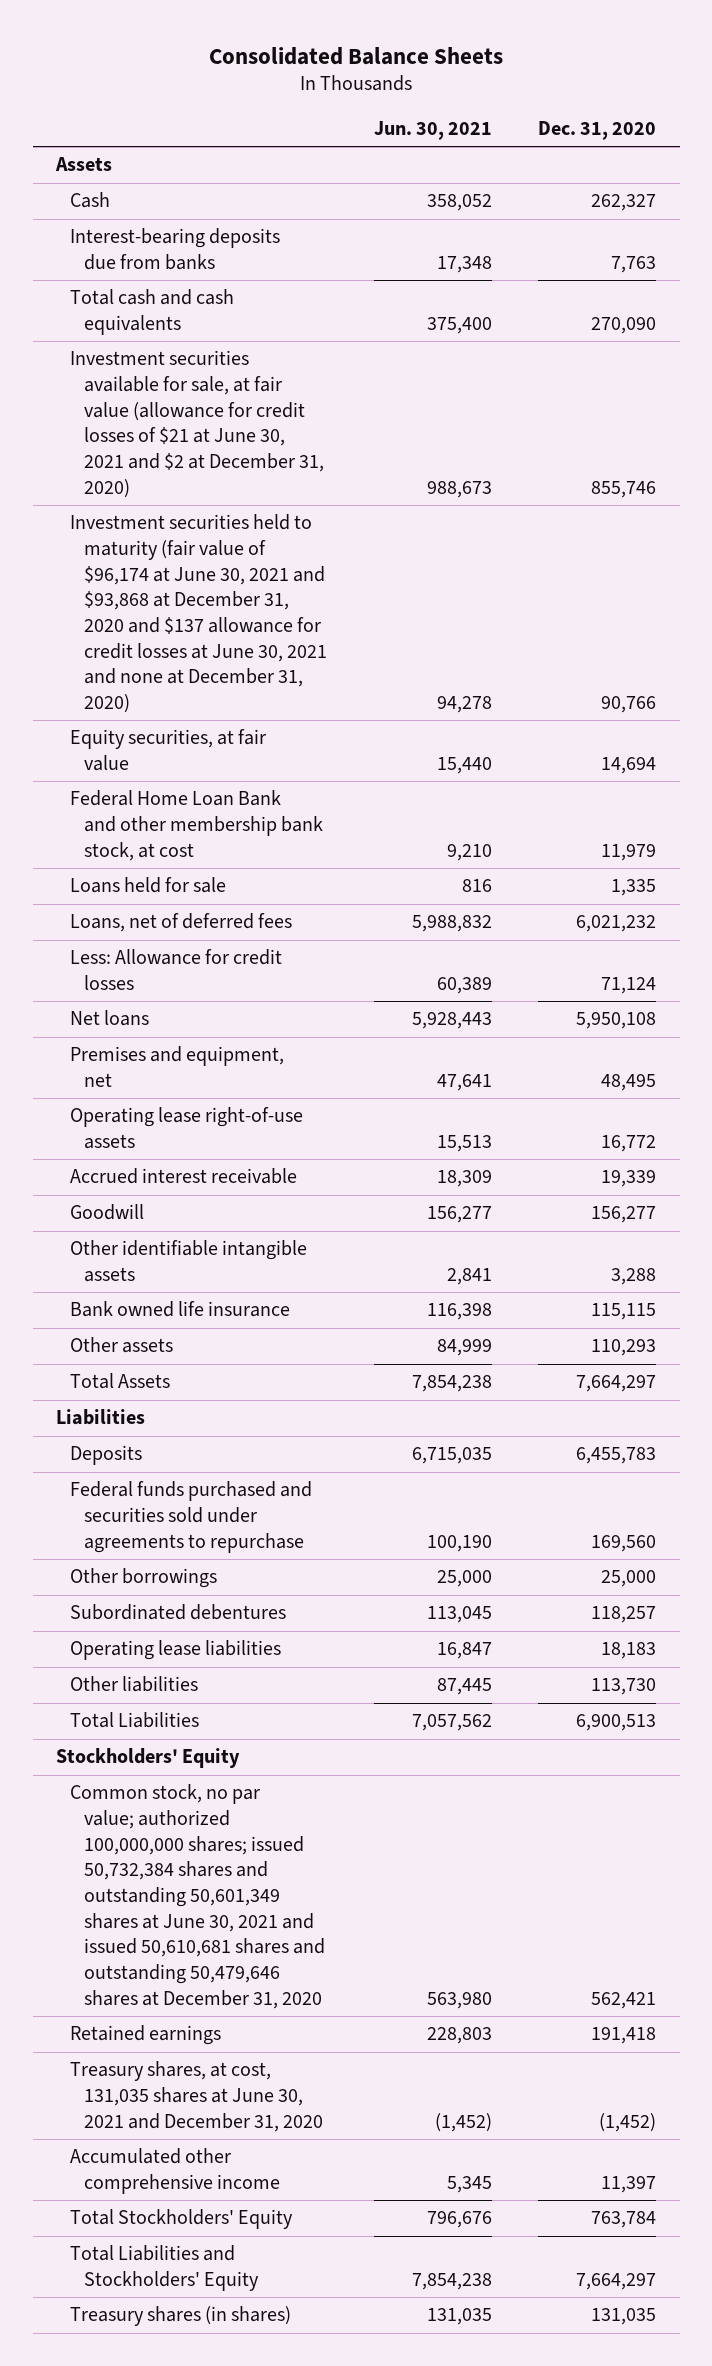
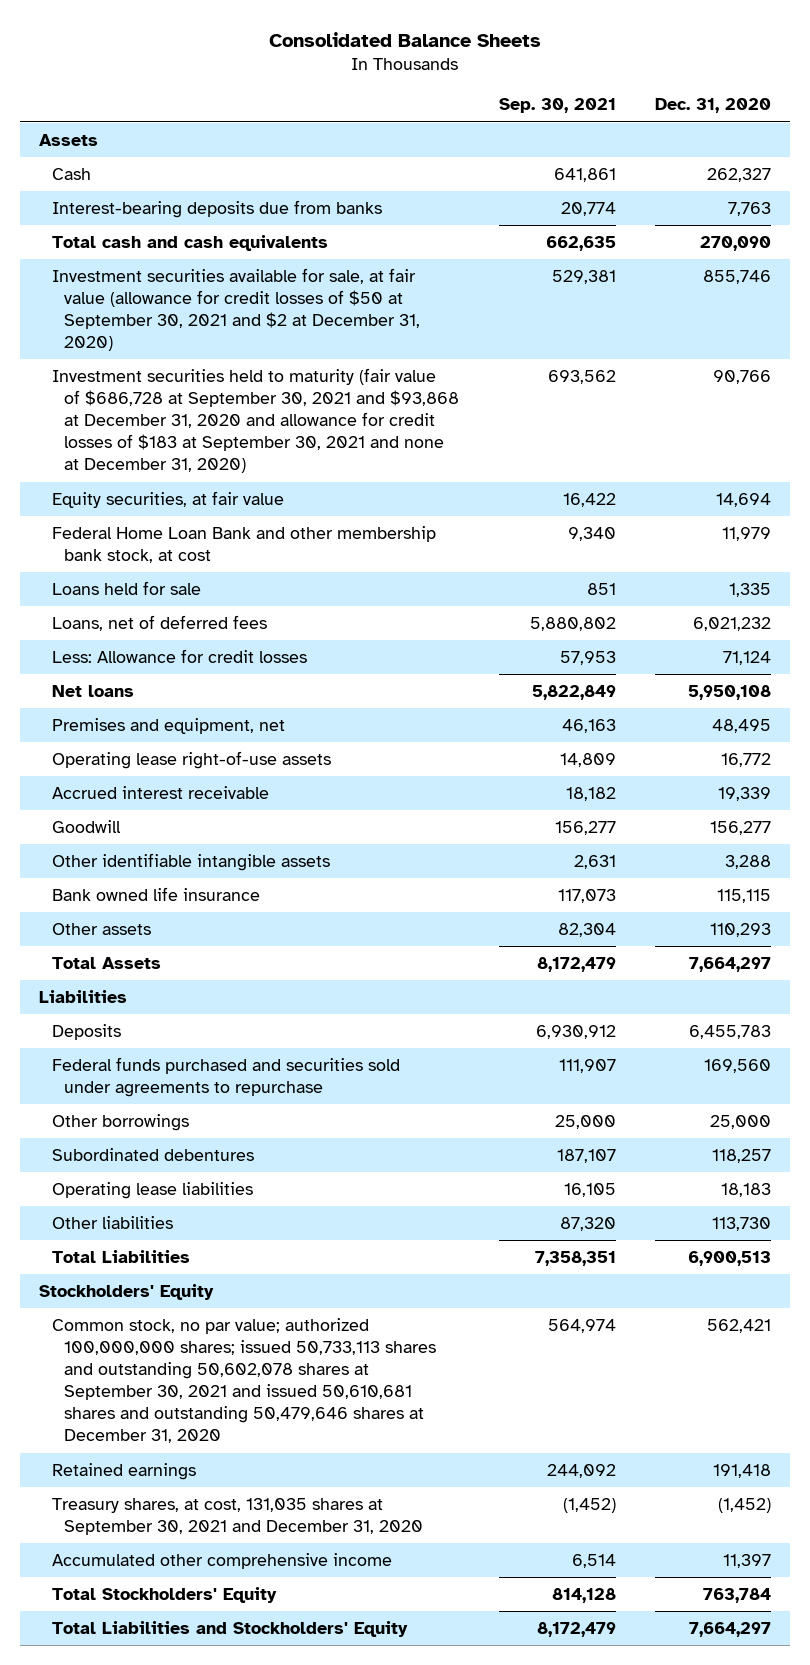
- | Jun. 30, 2021 | Dec. 31, 2020
+ | Sep. 30, 2021 | Dec. 31, 2020
- Investment securities available for sale, at fair value (allowance for credit losses of $21 at June 30, 2021 and $2 at December 31, 2020) | 988,673 | 855,746
- Investment securities held to maturity (fair value of $96,174 at June 30, 2021 and $93,868 at December 31, 2020 and $137 allowance for credit losses at June 30, 2021 and none at December 31, 2020) | 94,278 | 90,766
+ Investment securities available for sale, at fair value (allowance for credit losses of $50 at September 30, 2021 and $2 at December 31, 2020) | 529,381 | 855,746
+ Investment securities held to maturity (fair value of $686,728 at September 30, 2021 and $93,868 at December 31, 2020 and allowance for credit losses of $183 at September 30, 2021 and none at December 31, 2020) | 693,562 | 90,766
- Common stock, no par value; authorized 100,000,000 shares; issued 50,732,384 shares and outstanding 50,601,349 shares at June 30, 2021 and issued 50,610,681 shares and outstanding 50,479,646 shares at December 31, 2020 | 563,980 | 562,421
+ Common stock, no par value; authorized 100,000,000 shares; issued 50,733,113 shares and outstanding 50,602,078 shares at September 30, 2021 and issued 50,610,681 shares and outstanding 50,479,646 shares at December 31, 2020 | 564,974 | 562,421
- Treasury shares, at cost, 131,035 shares at June 30, 2021 and December 31, 2020 | (1,452) | (1,452)
+ Treasury shares, at cost, 131,035 shares at September 30, 2021 and December 31, 2020 | (1,452) | (1,452)
- Treasury shares (in shares) | 131,035 | 131,035

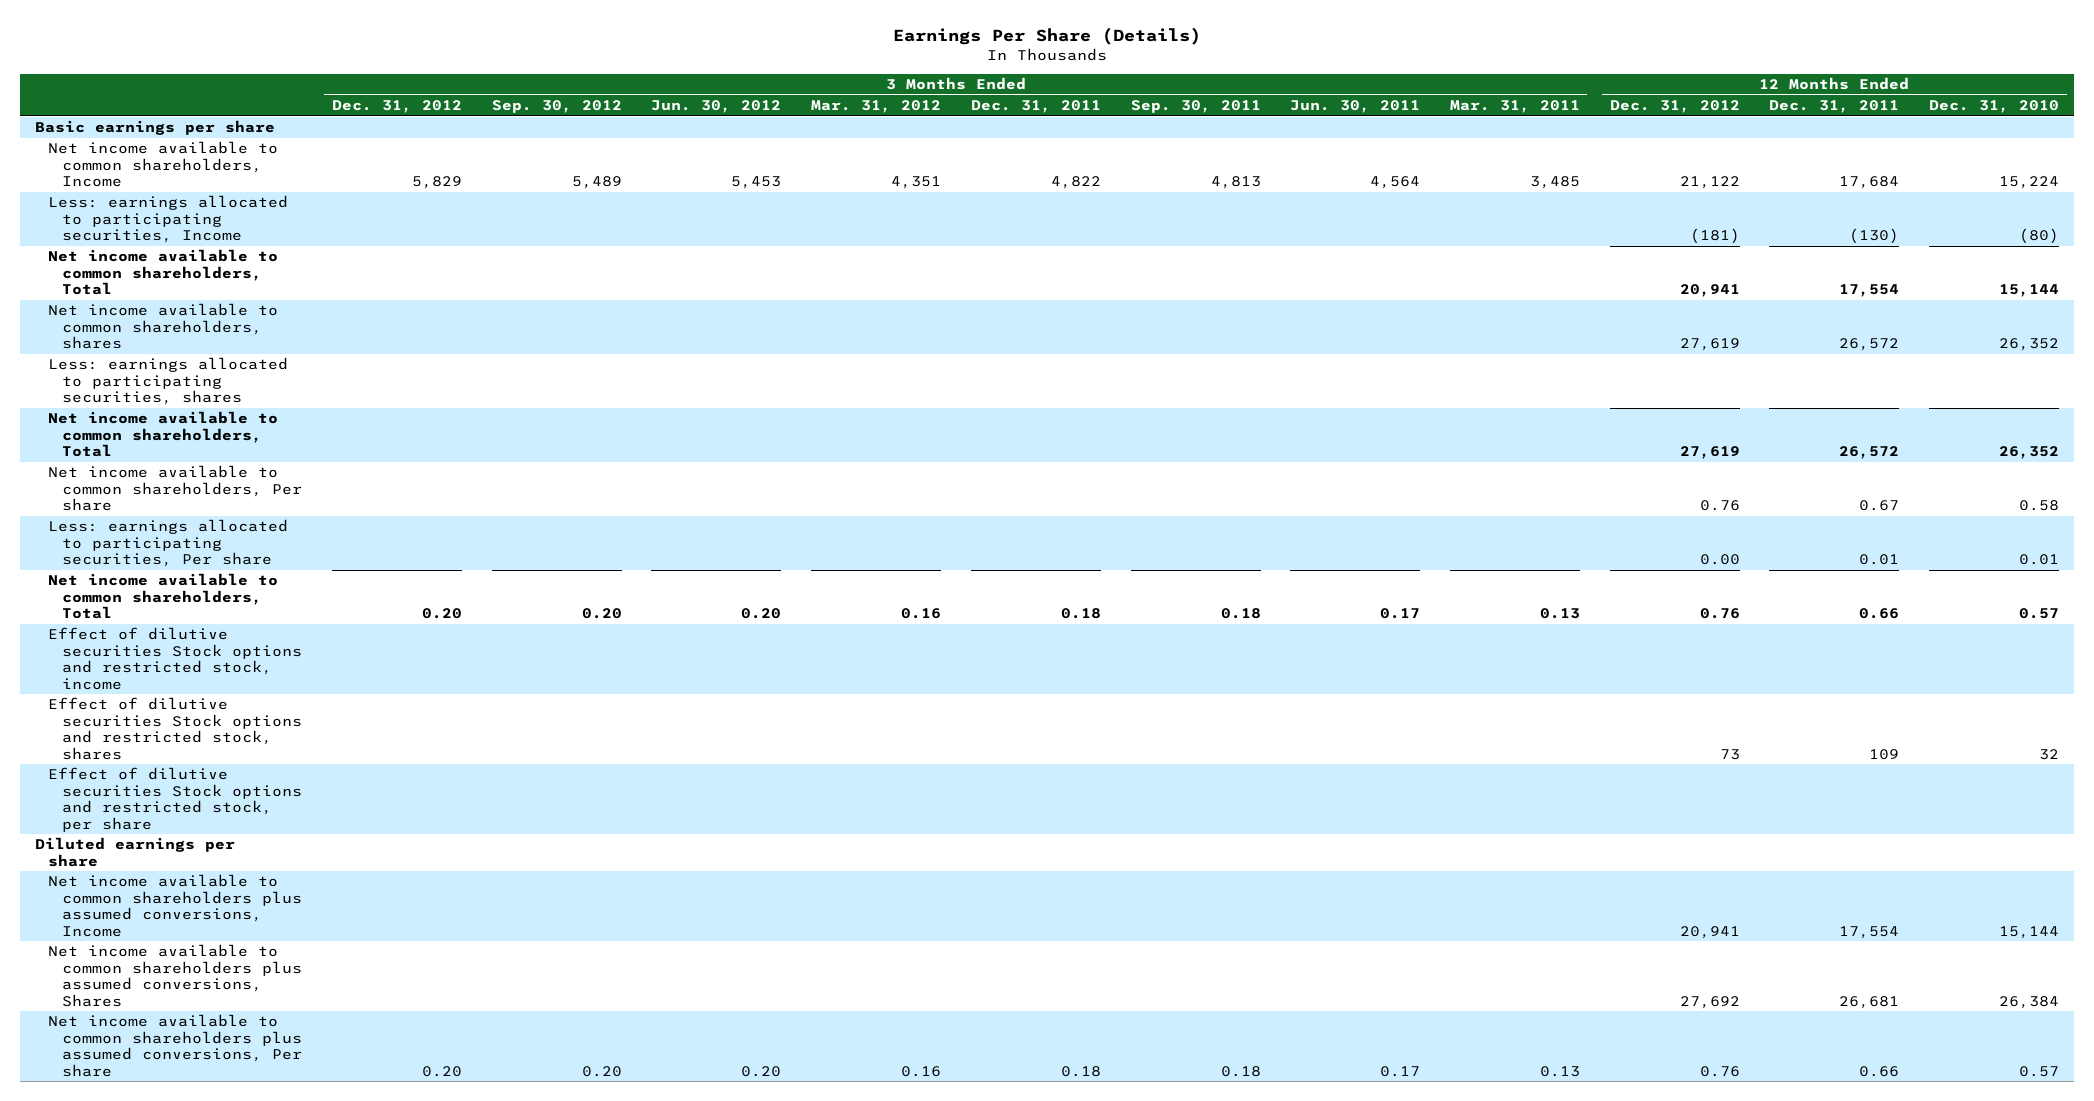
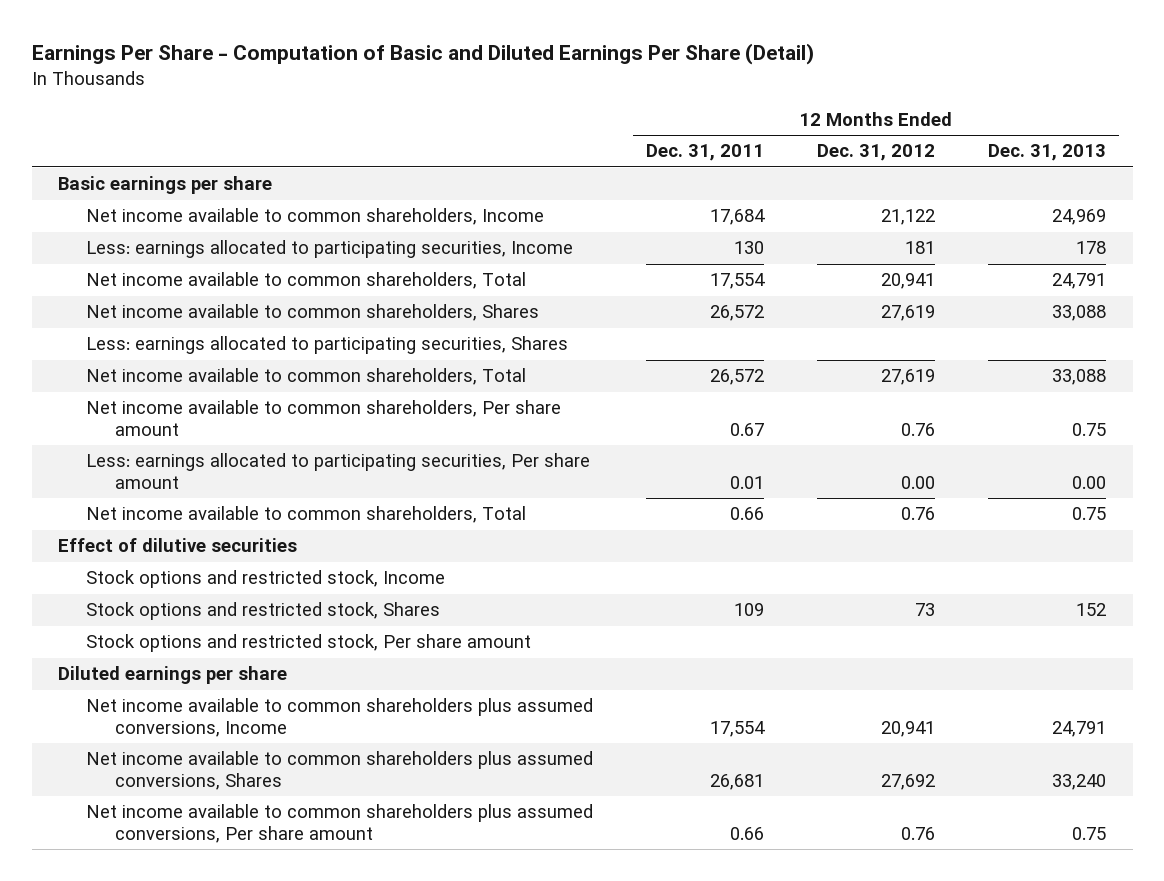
- Earnings Per Share (Details)
+ Earnings Per Share - Computation of Basic and Diluted Earnings Per Share (Detail)
- | 3 Months Ended Dec. 31, 2012 | 3 Months Ended Sep. 30, 2012 | 3 Months Ended Jun. 30, 2012 | 3 Months Ended Mar. 31, 2012 | 3 Months Ended Dec. 31, 2011 | 3 Months Ended Sep. 30, 2011 | 3 Months Ended Jun. 30, 2011 | 3 Months Ended Mar. 31, 2011 | 12 Months Ended Dec. 31, 2012 | 12 Months Ended Dec. 31, 2011 | 12 Months Ended Dec. 31, 2010
+ | 12 Months Ended Dec. 31, 2011 | 12 Months Ended Dec. 31, 2012 | 12 Months Ended Dec. 31, 2013
- Less: earnings allocated to participating securities, Income | | | | | | | | | (181) | (130) | (80)
+ Less: earnings allocated to participating securities, Income | 130 | 181 | 178
- Net income available to common shareholders, shares | | | | | | | | | 27,619 | 26,572 | 26,352
- Less: earnings allocated to participating securities, shares
+ Net income available to common shareholders, Shares | 26,572 | 27,619 | 33,088
+ Less: earnings allocated to participating securities, Shares
- Net income available to common shareholders, Per share | | | | | | | | | 0.76 | 0.67 | 0.58
- Less: earnings allocated to participating securities, Per share | | | | | | | | | 0.00 | 0.01 | 0.01
+ Net income available to common shareholders, Per share amount | 0.67 | 0.76 | 0.75
+ Less: earnings allocated to participating securities, Per share amount | 0.01 | 0.00 | 0.00
- Effect of dilutive securities Stock options and restricted stock, income
- Effect of dilutive securities Stock options and restricted stock, shares | | | | | | | | | 73 | 109 | 32
- Effect of dilutive securities Stock options and restricted stock, per share
+ Effect of dilutive securities
+ Stock options and restricted stock, Income
+ Stock options and restricted stock, Shares | 109 | 73 | 152
+ Stock options and restricted stock, Per share amount
- Net income available to common shareholders plus assumed conversions, Per share | 0.20 | 0.20 | 0.20 | 0.16 | 0.18 | 0.18 | 0.17 | 0.13 | 0.76 | 0.66 | 0.57
+ Net income available to common shareholders plus assumed conversions, Per share amount | 0.66 | 0.76 | 0.75

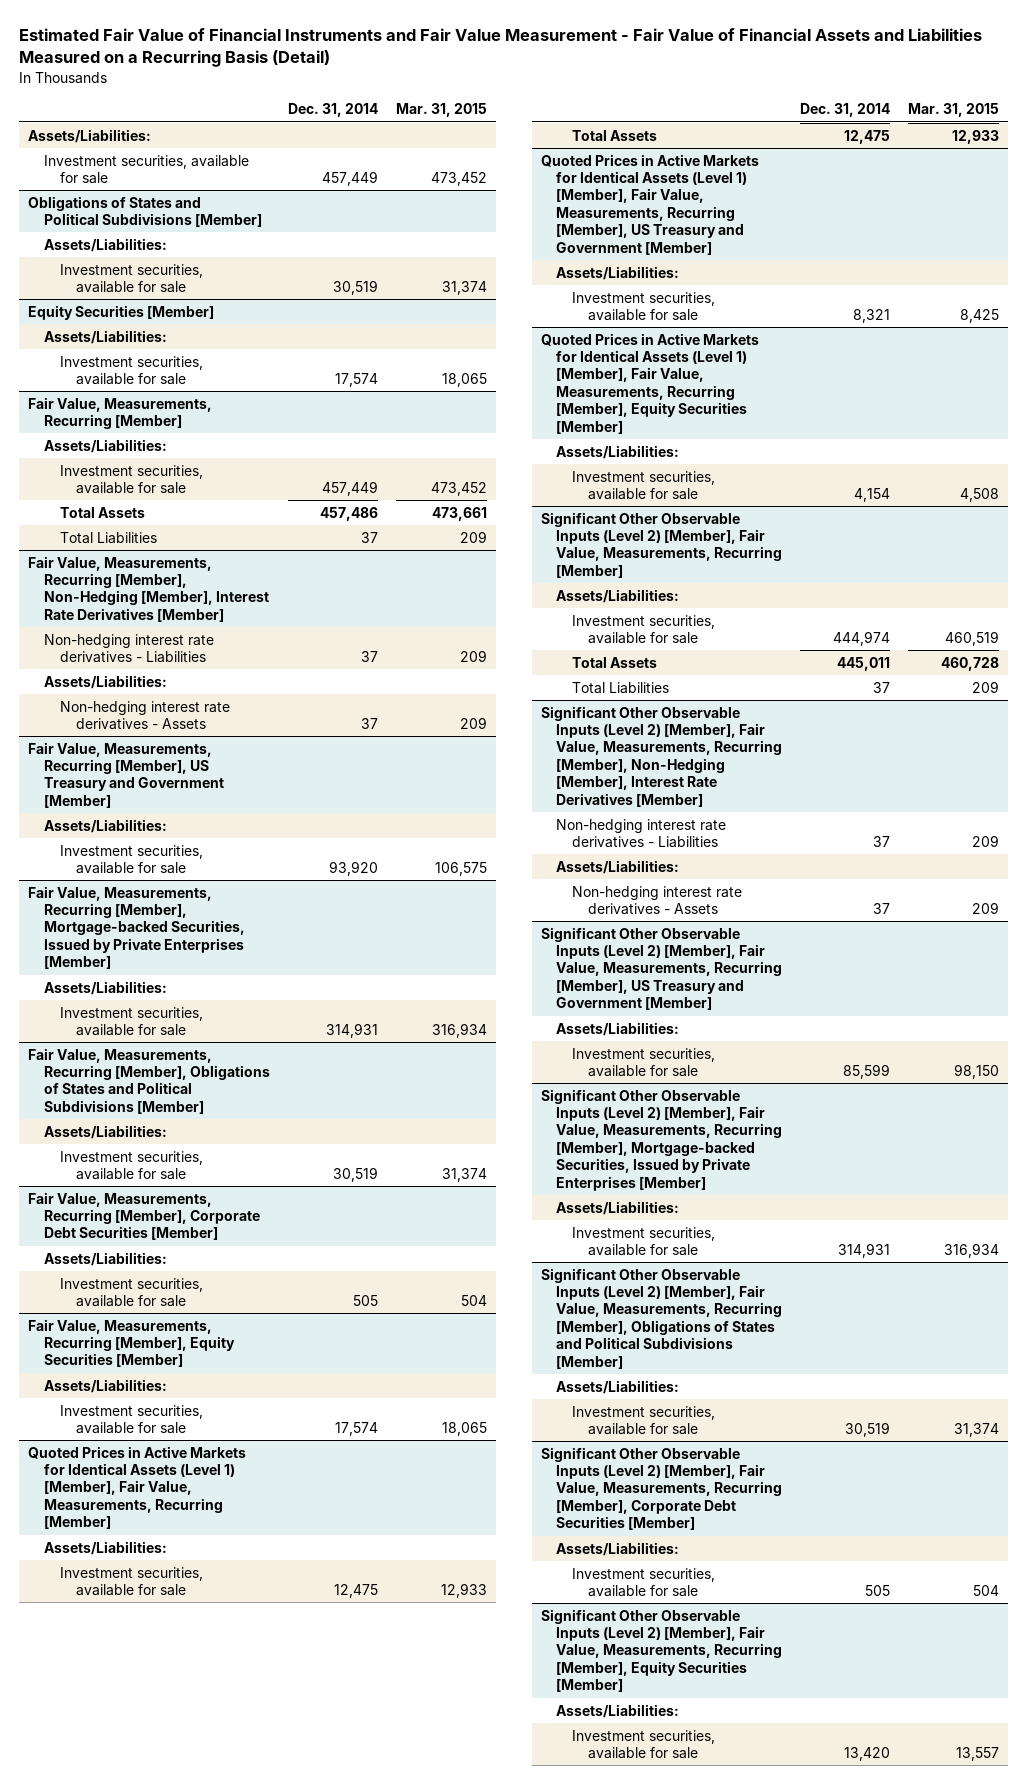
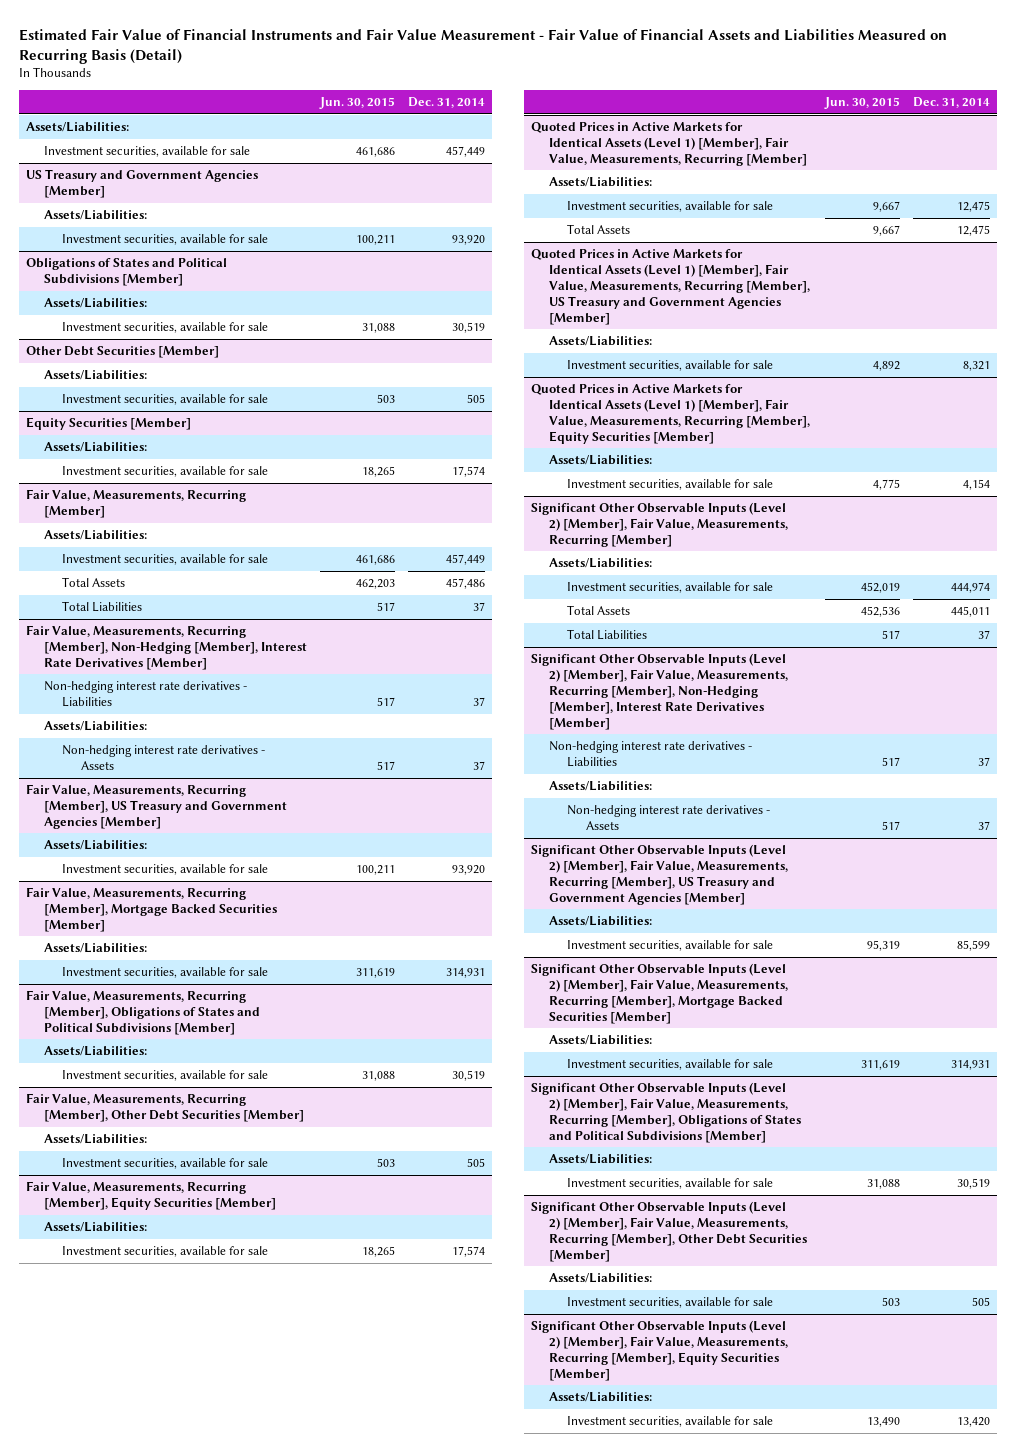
- Estimated Fair Value of Financial Instruments and Fair Value Measurement - Fair Value of Financial Assets and Liabilities Measured on a Recurring Basis (Detail)
+ Estimated Fair Value of Financial Instruments and Fair Value Measurement - Fair Value of Financial Assets and Liabilities Measured on Recurring Basis (Detail)
- | Dec. 31, 2014 | Mar. 31, 2015
+ | Jun. 30, 2015 | Dec. 31, 2014
+ US Treasury and Government Agencies [Member]
+ Assets/Liabilities:
+ Investment securities, available for sale | 100,211 | 93,920
+ Other Debt Securities [Member]
+ Assets/Liabilities:
+ Investment securities, available for sale | 503 | 505
- Fair Value, Measurements, Recurring [Member], US Treasury and Government [Member]
+ Fair Value, Measurements, Recurring [Member], US Treasury and Government Agencies [Member]
- Fair Value, Measurements, Recurring [Member], Mortgage-backed Securities, Issued by Private Enterprises [Member]
+ Fair Value, Measurements, Recurring [Member], Mortgage Backed Securities [Member]
- Fair Value, Measurements, Recurring [Member], Corporate Debt Securities [Member]
+ Fair Value, Measurements, Recurring [Member], Other Debt Securities [Member]
- Quoted Prices in Active Markets for Identical Assets (Level 1) [Member], Fair Value, Measurements, Recurring [Member], US Treasury and Government [Member]
+ Quoted Prices in Active Markets for Identical Assets (Level 1) [Member], Fair Value, Measurements, Recurring [Member], US Treasury and Government Agencies [Member]
- Significant Other Observable Inputs (Level 2) [Member], Fair Value, Measurements, Recurring [Member], US Treasury and Government [Member]
+ Significant Other Observable Inputs (Level 2) [Member], Fair Value, Measurements, Recurring [Member], US Treasury and Government Agencies [Member]
- Significant Other Observable Inputs (Level 2) [Member], Fair Value, Measurements, Recurring [Member], Mortgage-backed Securities, Issued by Private Enterprises [Member]
+ Significant Other Observable Inputs (Level 2) [Member], Fair Value, Measurements, Recurring [Member], Mortgage Backed Securities [Member]
- Significant Other Observable Inputs (Level 2) [Member], Fair Value, Measurements, Recurring [Member], Corporate Debt Securities [Member]
+ Significant Other Observable Inputs (Level 2) [Member], Fair Value, Measurements, Recurring [Member], Other Debt Securities [Member]

